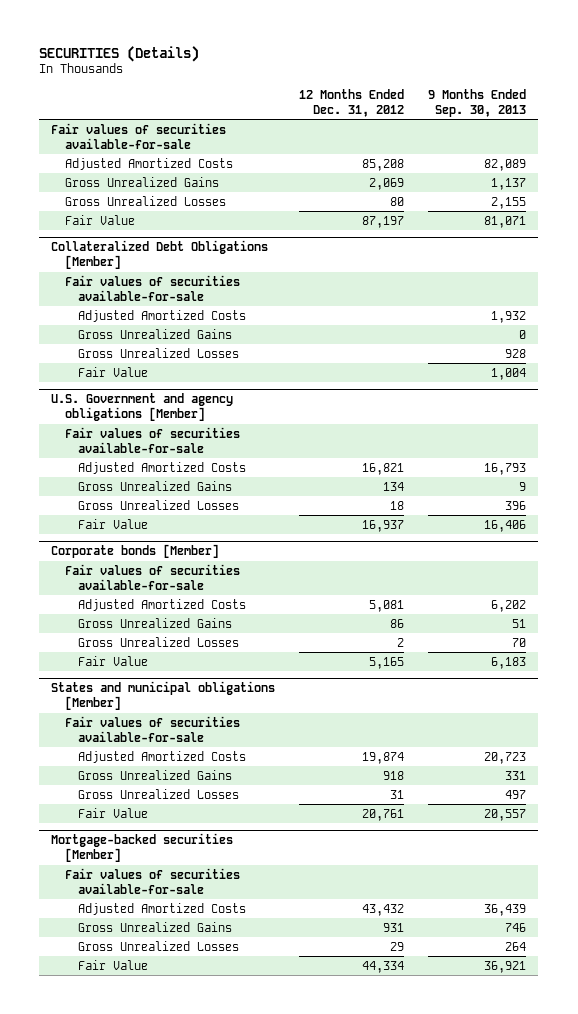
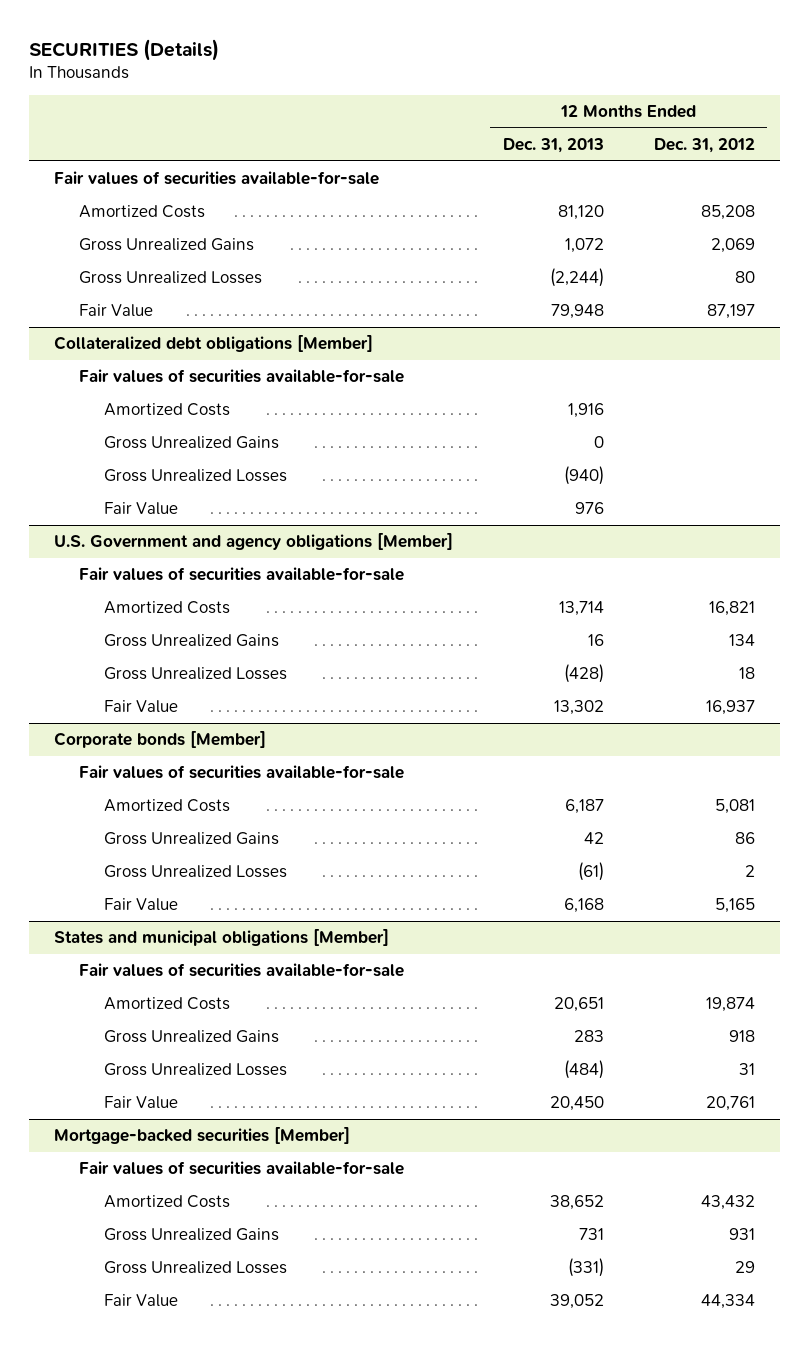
- | 12 Months Ended Dec. 31, 2012 | 9 Months Ended Sep. 30, 2013
+ | 12 Months Ended Dec. 31, 2013 | 12 Months Ended Dec. 31, 2012
- Adjusted Amortized Costs | 85,208 | 82,089
+ Amortized Costs | 81,120 | 85,208
- Collateralized Debt Obligations [Member]
+ Collateralized debt obligations [Member]
- Adjusted Amortized Costs | | 1,932
+ Amortized Costs | 1,916 |
@ U.S. Government and agency obligations [Member]
- Adjusted Amortized Costs | 16,821 | 16,793
+ Amortized Costs | 13,714 | 16,821
@ Corporate bonds [Member]
- Adjusted Amortized Costs | 5,081 | 6,202
+ Amortized Costs | 6,187 | 5,081
@ States and municipal obligations [Member]
- Adjusted Amortized Costs | 19,874 | 20,723
+ Amortized Costs | 20,651 | 19,874
@ Mortgage-backed securities [Member]
- Adjusted Amortized Costs | 43,432 | 36,439
+ Amortized Costs | 38,652 | 43,432

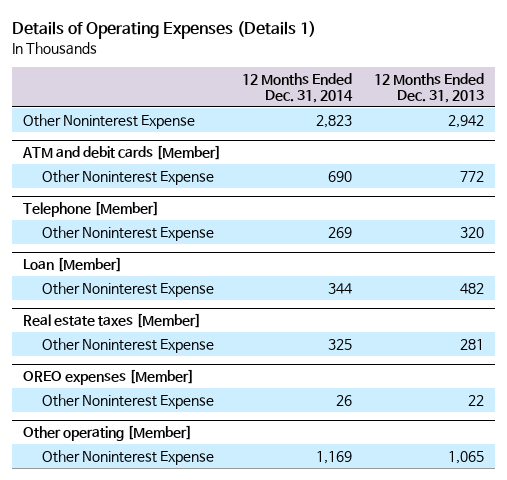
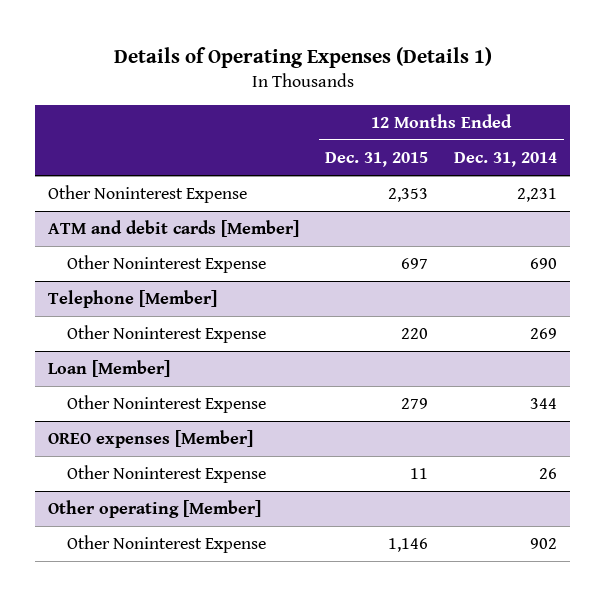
- | 12 Months Ended Dec. 31, 2014 | 12 Months Ended Dec. 31, 2013
+ | 12 Months Ended Dec. 31, 2015 | 12 Months Ended Dec. 31, 2014
- Other Noninterest Expense | 2,823 | 2,942
+ Other Noninterest Expense | 2,353 | 2,231
- Real estate taxes [Member]
- Other Noninterest Expense | 325 | 281
@ Other operating [Member]
- Other Noninterest Expense | 1,169 | 1,065
+ Other Noninterest Expense | 1,146 | 902

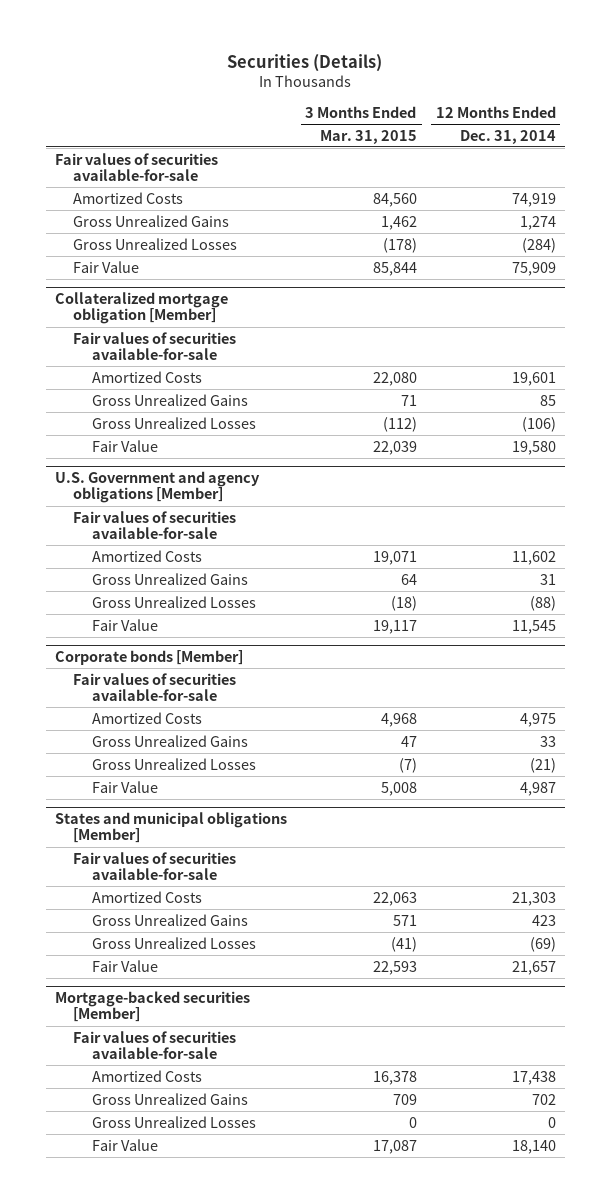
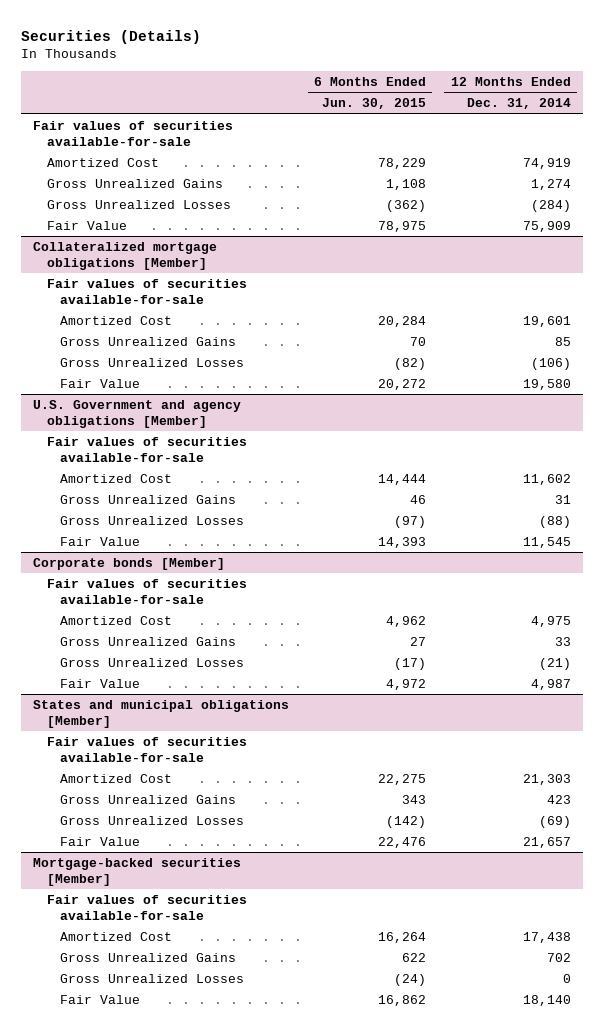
- | 3 Months Ended Mar. 31, 2015 | 12 Months Ended Dec. 31, 2014
+ | 6 Months Ended Jun. 30, 2015 | 12 Months Ended Dec. 31, 2014
- Amortized Costs | 84,560 | 74,919
+ Amortized Cost | 78,229 | 74,919
- Collateralized mortgage obligation [Member]
+ Collateralized mortgage obligations [Member]
- Amortized Costs | 22,080 | 19,601
+ Amortized Cost | 20,284 | 19,601
@ U.S. Government and agency obligations [Member]
- Amortized Costs | 19,071 | 11,602
+ Amortized Cost | 14,444 | 11,602
@ Corporate bonds [Member]
- Amortized Costs | 4,968 | 4,975
+ Amortized Cost | 4,962 | 4,975
@ States and municipal obligations [Member]
- Amortized Costs | 22,063 | 21,303
+ Amortized Cost | 22,275 | 21,303
@ Mortgage-backed securities [Member]
- Amortized Costs | 16,378 | 17,438
+ Amortized Cost | 16,264 | 17,438

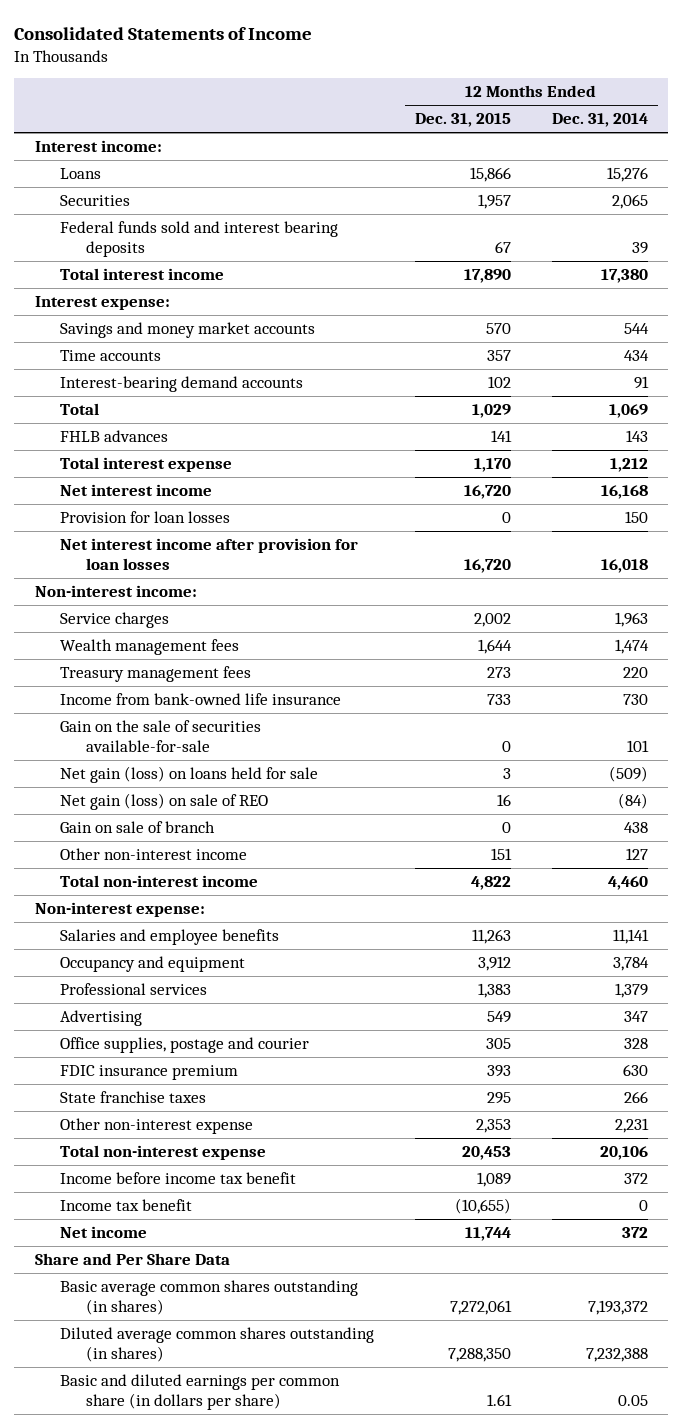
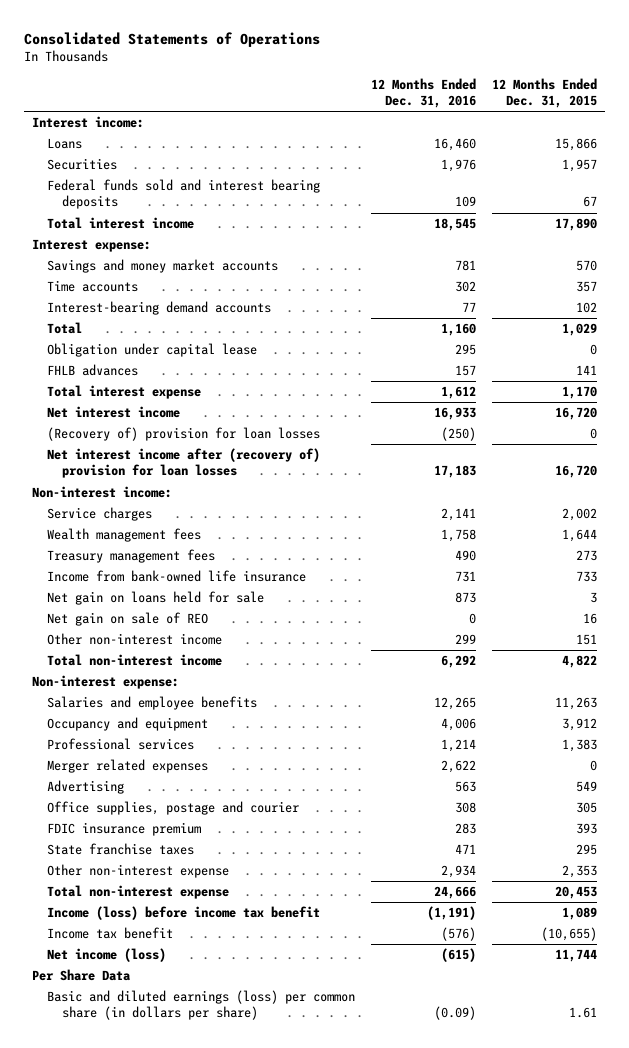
- Consolidated Statements of Income
+ Consolidated Statements of Operations
- | 12 Months Ended Dec. 31, 2015 | 12 Months Ended Dec. 31, 2014
+ | 12 Months Ended Dec. 31, 2016 | 12 Months Ended Dec. 31, 2015
+ Obligation under capital lease | 295 | 0
- Provision for loan losses | 0 | 150
- Net interest income after provision for loan losses | 16,720 | 16,018
+ (Recovery of) provision for loan losses | (250) | 0
+ Net interest income after (recovery of) provision for loan losses | 17,183 | 16,720
- Gain on the sale of securities available-for-sale | 0 | 101
- Net gain (loss) on loans held for sale | 3 | (509)
- Net gain (loss) on sale of REO | 16 | (84)
- Gain on sale of branch | 0 | 438
+ Net gain on loans held for sale | 873 | 3
+ Net gain on sale of REO | 0 | 16
+ Merger related expenses | 2,622 | 0
- Income before income tax benefit | 1,089 | 372
+ Income (loss) before income tax benefit | (1,191) | 1,089
- Net income | 11,744 | 372
- Share and Per Share Data
- Basic average common shares outstanding (in shares) | 7,272,061 | 7,193,372
- Diluted average common shares outstanding (in shares) | 7,288,350 | 7,232,388
- Basic and diluted earnings per common share (in dollars per share) | 1.61 | 0.05
+ Net income (loss) | (615) | 11,744
+ Per Share Data
+ Basic and diluted earnings (loss) per common share (in dollars per share) | (0.09) | 1.61

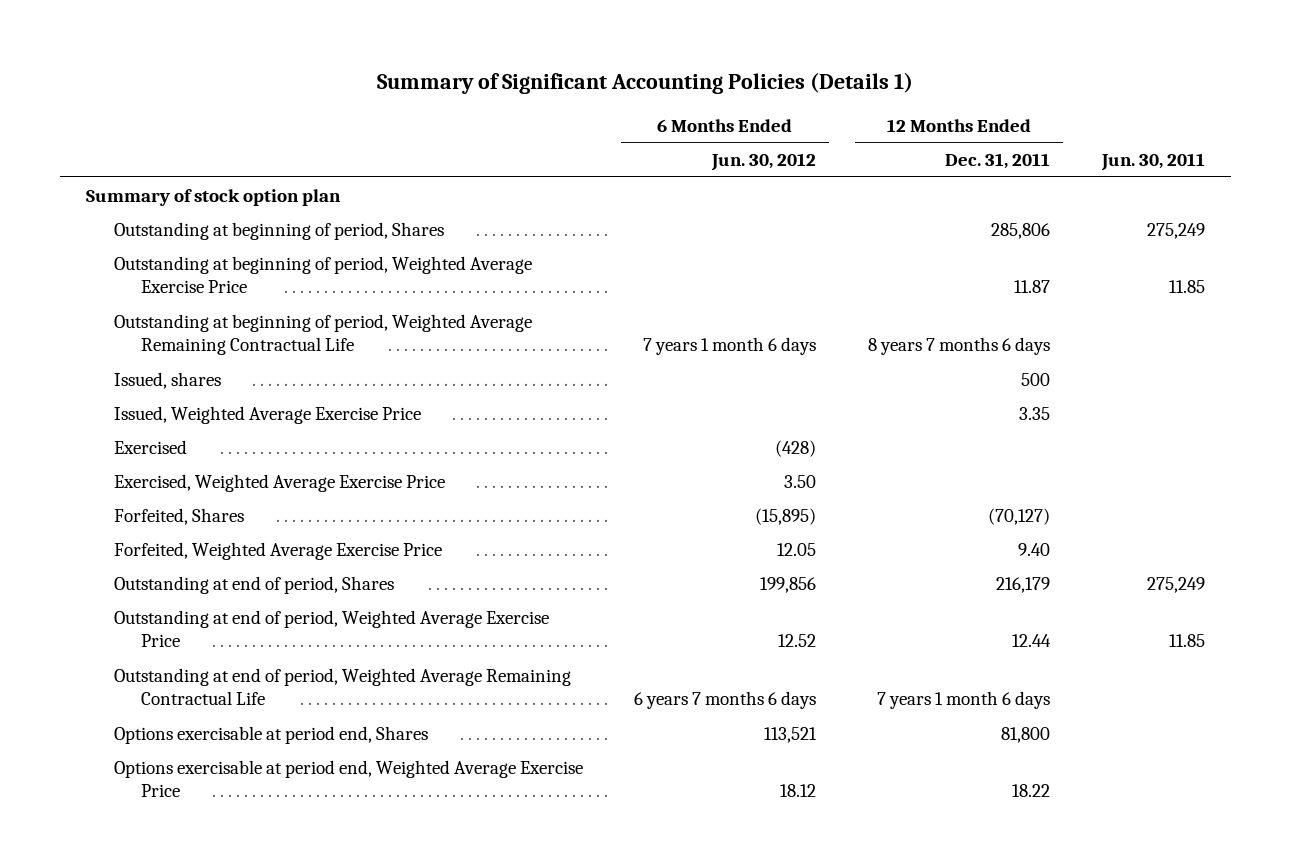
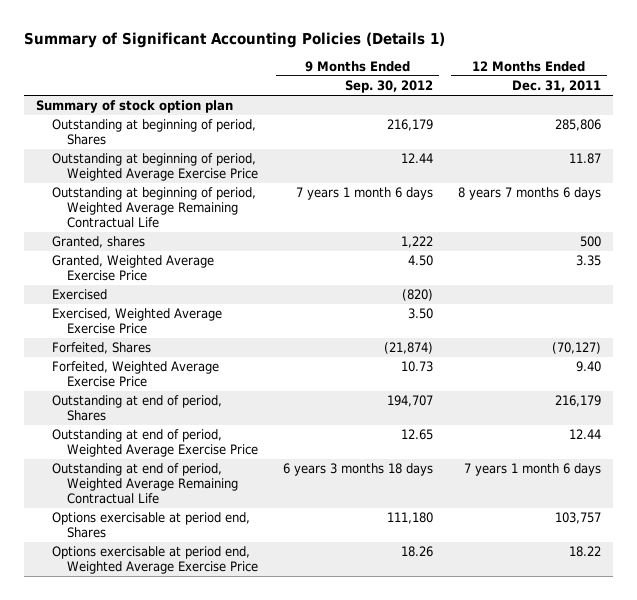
- | 6 Months Ended Jun. 30, 2012 | 12 Months Ended Dec. 31, 2011 | Jun. 30, 2011
+ | 9 Months Ended Sep. 30, 2012 | 12 Months Ended Dec. 31, 2011
- Issued, shares | | 500 |
- Issued, Weighted Average Exercise Price | | 3.35 |
+ Granted, shares | 1,222 | 500
+ Granted, Weighted Average Exercise Price | 4.50 | 3.35
- Options exercisable at period end, Shares | 113,521 | 81,800 |
+ Options exercisable at period end, Shares | 111,180 | 103,757

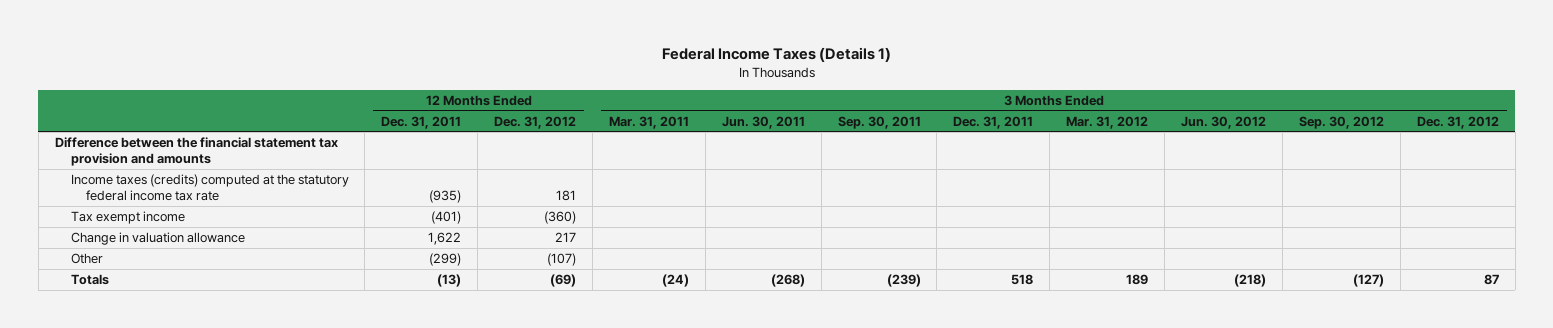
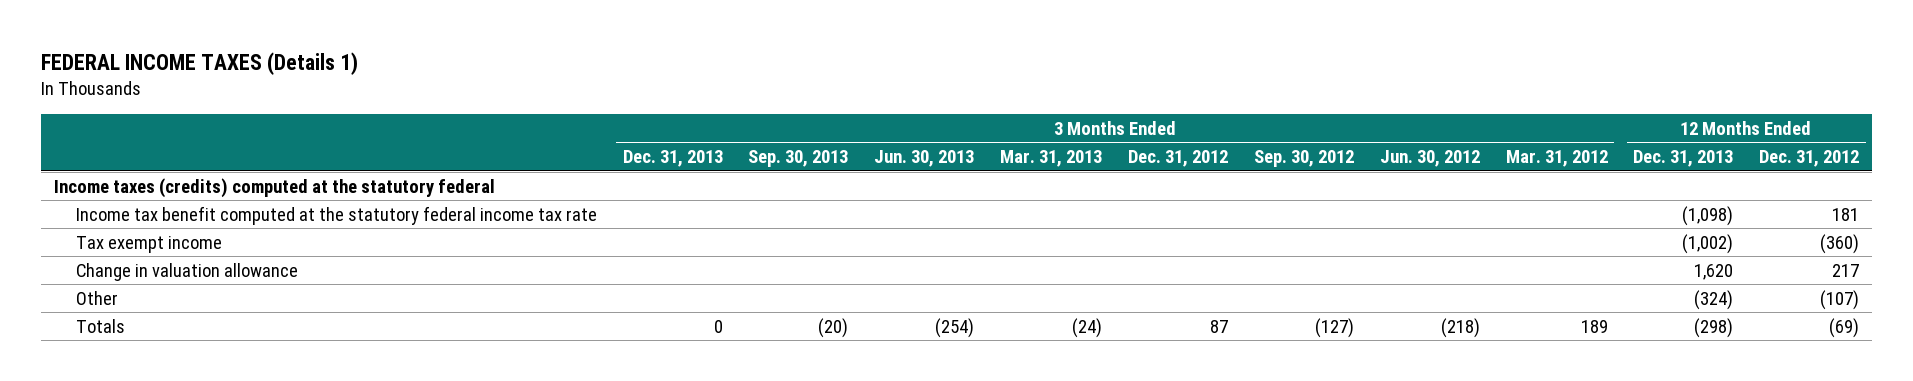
- Federal Income Taxes (Details 1)
+ FEDERAL INCOME TAXES (Details 1)
- | 12 Months Ended Dec. 31, 2011 | 12 Months Ended Dec. 31, 2012 | 3 Months Ended Mar. 31, 2011 | 3 Months Ended Jun. 30, 2011 | 3 Months Ended Sep. 30, 2011 | 3 Months Ended Dec. 31, 2011 | 3 Months Ended Mar. 31, 2012 | 3 Months Ended Jun. 30, 2012 | 3 Months Ended Sep. 30, 2012 | 3 Months Ended Dec. 31, 2012
+ | 3 Months Ended Dec. 31, 2013 | 3 Months Ended Sep. 30, 2013 | 3 Months Ended Jun. 30, 2013 | 3 Months Ended Mar. 31, 2013 | 3 Months Ended Dec. 31, 2012 | 3 Months Ended Sep. 30, 2012 | 3 Months Ended Jun. 30, 2012 | 3 Months Ended Mar. 31, 2012 | 12 Months Ended Dec. 31, 2013 | 12 Months Ended Dec. 31, 2012
- Difference between the financial statement tax provision and amounts
- Income taxes (credits) computed at the statutory federal income tax rate | (935) | 181 | | | | | | | |
+ Income taxes (credits) computed at the statutory federal
+ Income tax benefit computed at the statutory federal income tax rate | | | | | | | | | (1,098) | 181

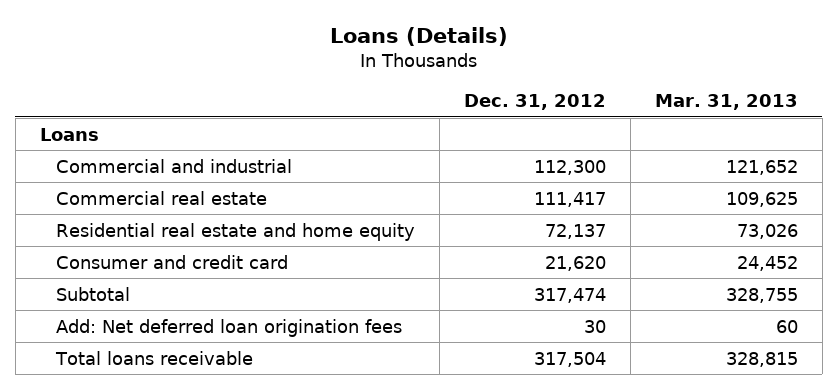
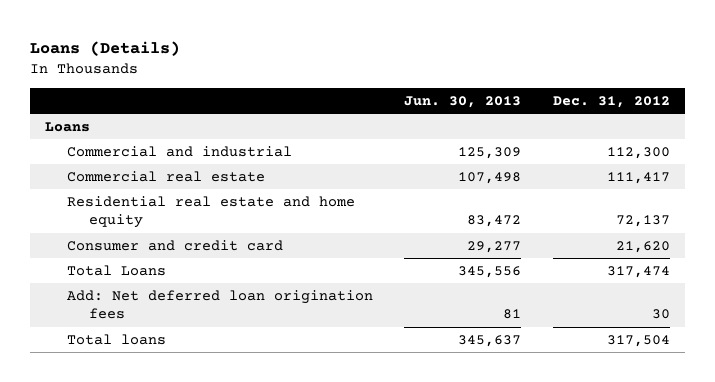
- | Dec. 31, 2012 | Mar. 31, 2013
+ | Jun. 30, 2013 | Dec. 31, 2012
- Subtotal | 317,474 | 328,755
+ Total Loans | 345,556 | 317,474
- Total loans receivable | 317,504 | 328,815
+ Total loans | 345,637 | 317,504

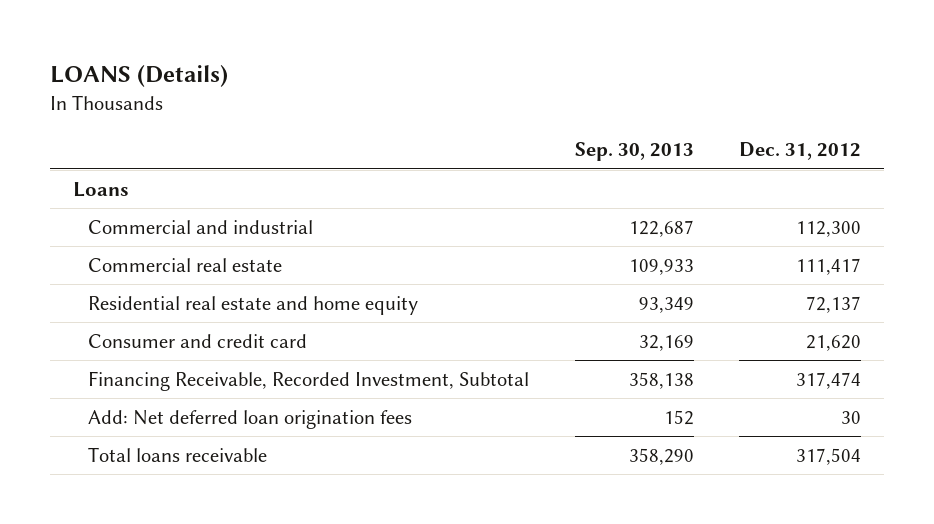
- Loans (Details)
+ LOANS (Details)
- | Jun. 30, 2013 | Dec. 31, 2012
+ | Sep. 30, 2013 | Dec. 31, 2012
- Total Loans | 345,556 | 317,474
+ Financing Receivable, Recorded Investment, Subtotal | 358,138 | 317,474
- Total loans | 345,637 | 317,504
+ Total loans receivable | 358,290 | 317,504

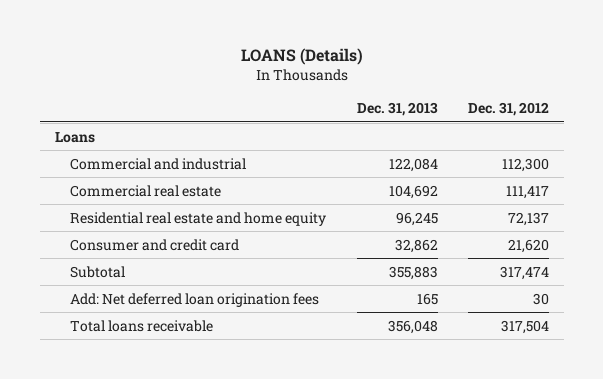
- | Sep. 30, 2013 | Dec. 31, 2012
+ | Dec. 31, 2013 | Dec. 31, 2012
- Financing Receivable, Recorded Investment, Subtotal | 358,138 | 317,474
+ Subtotal | 355,883 | 317,474

